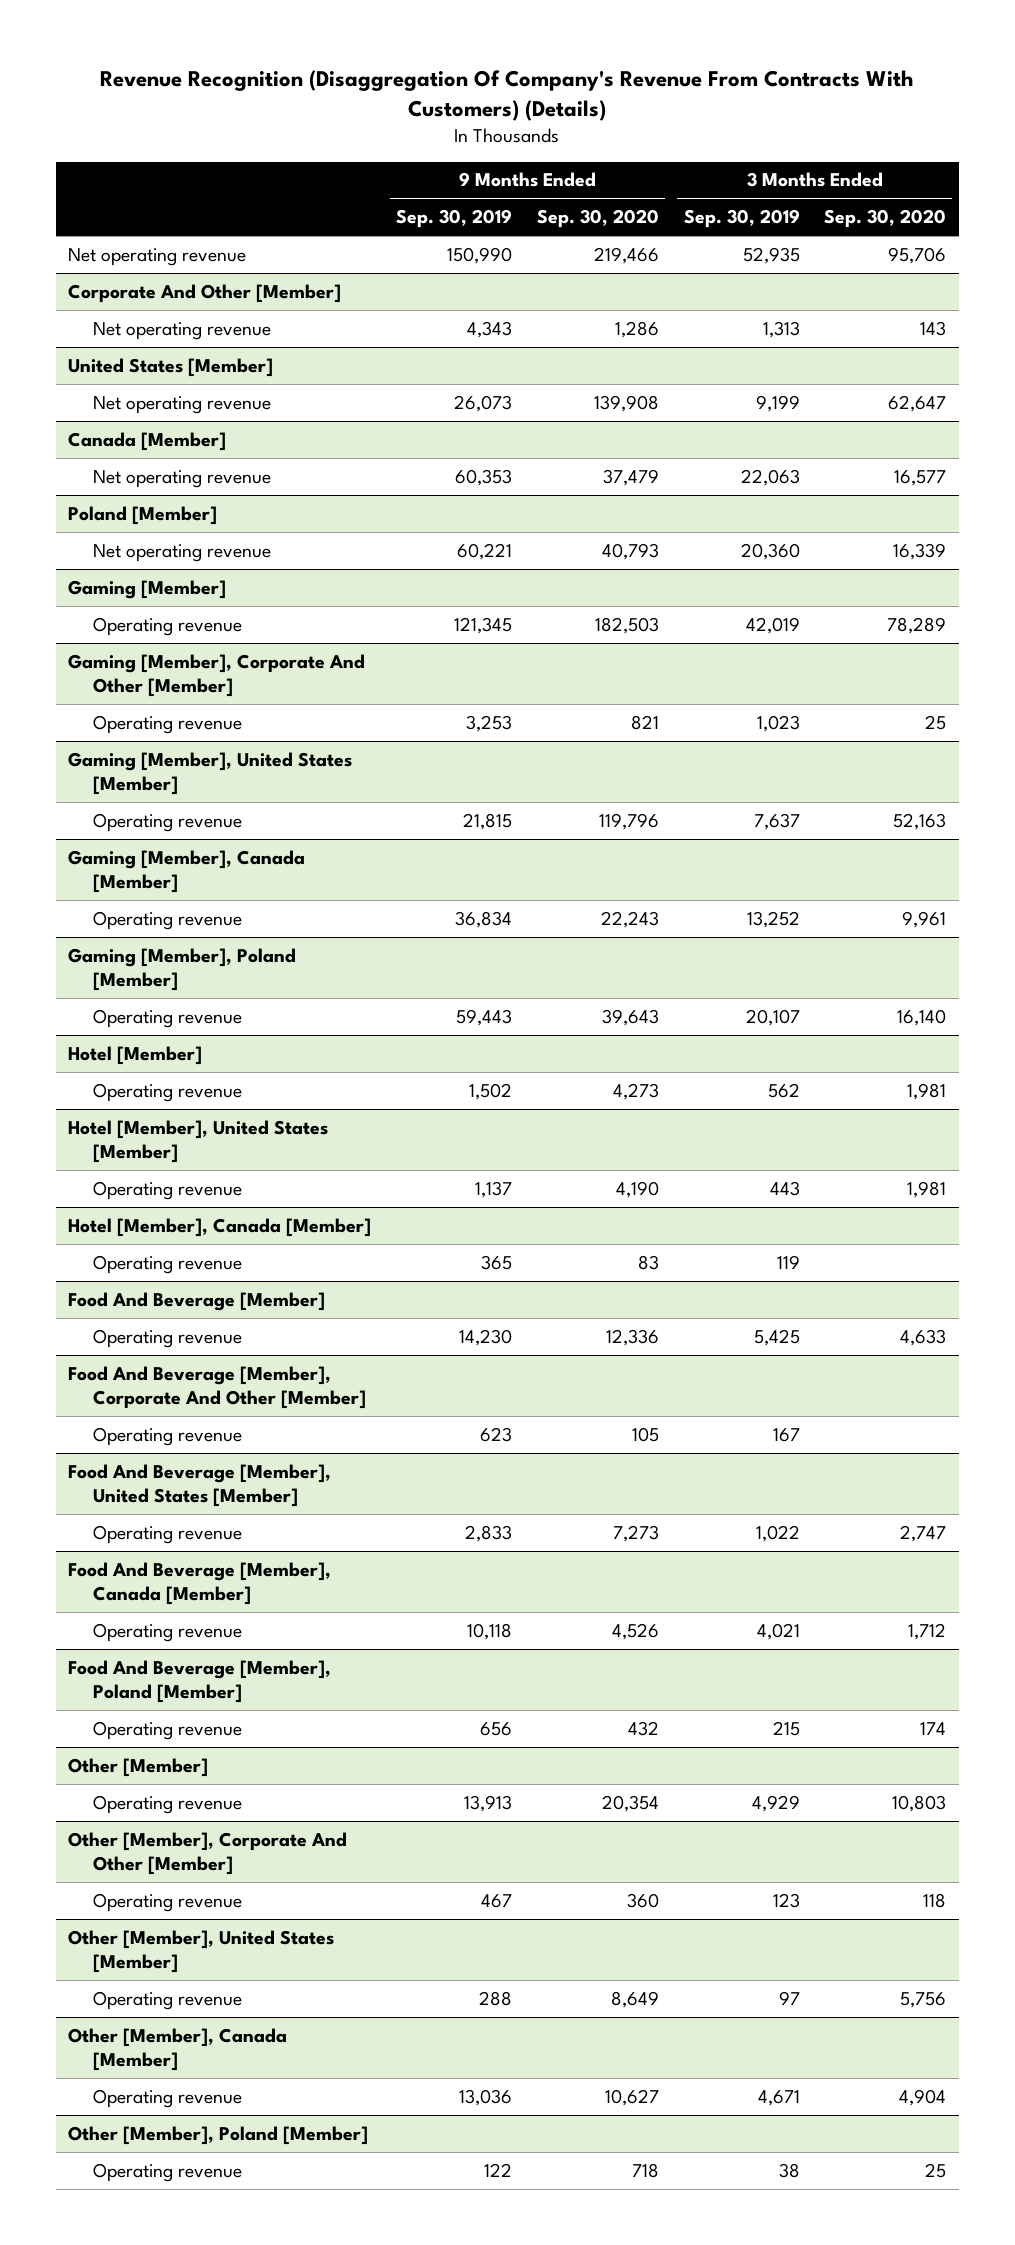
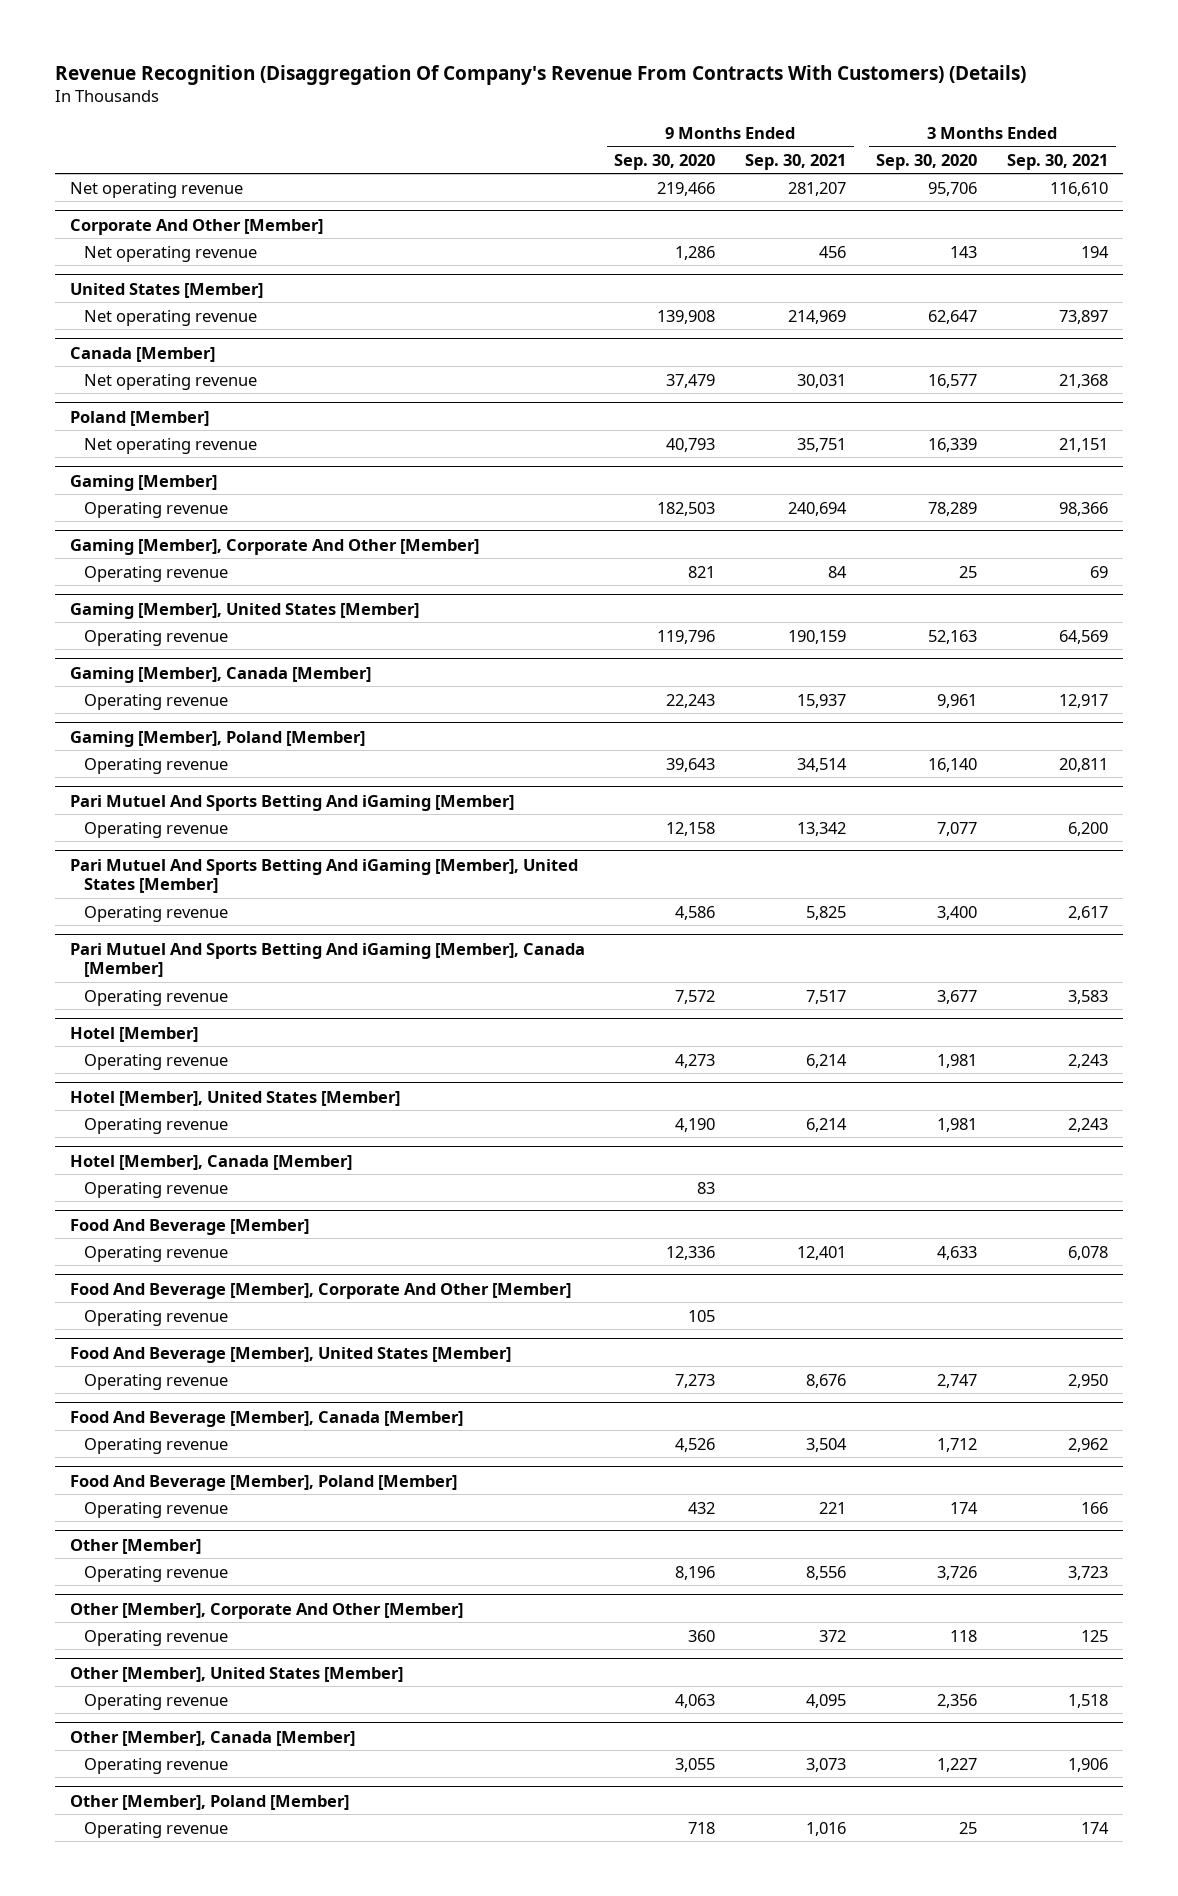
- | 9 Months Ended Sep. 30, 2019 | 9 Months Ended Sep. 30, 2020 | 3 Months Ended Sep. 30, 2019 | 3 Months Ended Sep. 30, 2020
+ | 9 Months Ended Sep. 30, 2020 | 9 Months Ended Sep. 30, 2021 | 3 Months Ended Sep. 30, 2020 | 3 Months Ended Sep. 30, 2021
+ Pari Mutuel And Sports Betting And iGaming [Member]
+ Operating revenue | 12,158 | 13,342 | 7,077 | 6,200
+ Pari Mutuel And Sports Betting And iGaming [Member], United States [Member]
+ Operating revenue | 4,586 | 5,825 | 3,400 | 2,617
+ Pari Mutuel And Sports Betting And iGaming [Member], Canada [Member]
+ Operating revenue | 7,572 | 7,517 | 3,677 | 3,583
@ Other [Member]
- Operating revenue | 13,913 | 20,354 | 4,929 | 10,803
+ Operating revenue | 8,196 | 8,556 | 3,726 | 3,723
@ Other [Member], United States [Member]
- Operating revenue | 288 | 8,649 | 97 | 5,756
+ Operating revenue | 4,063 | 4,095 | 2,356 | 1,518
@ Other [Member], Canada [Member]
- Operating revenue | 13,036 | 10,627 | 4,671 | 4,904
+ Operating revenue | 3,055 | 3,073 | 1,227 | 1,906

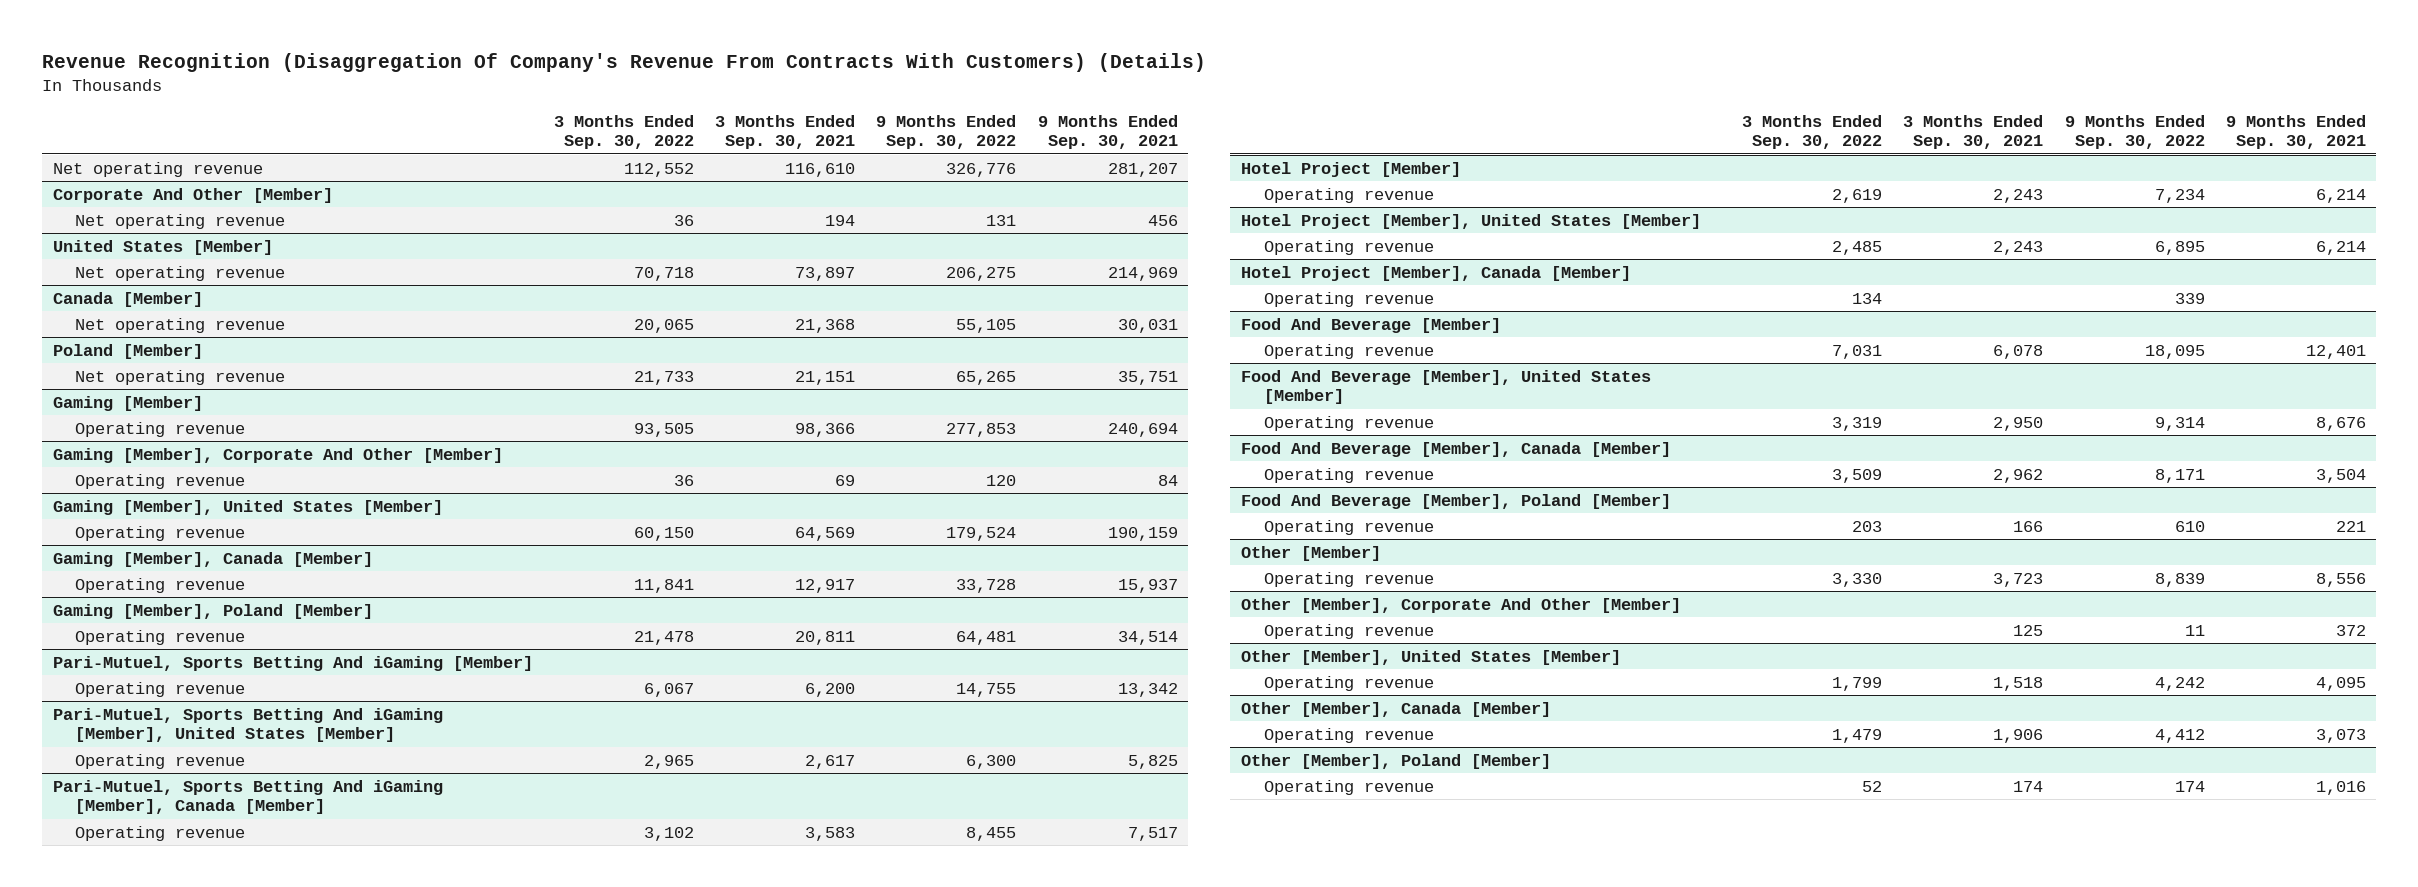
- | 9 Months Ended Sep. 30, 2020 | 9 Months Ended Sep. 30, 2021 | 3 Months Ended Sep. 30, 2020 | 3 Months Ended Sep. 30, 2021
+ | 3 Months Ended Sep. 30, 2022 | 3 Months Ended Sep. 30, 2021 | 9 Months Ended Sep. 30, 2022 | 9 Months Ended Sep. 30, 2021
- Pari Mutuel And Sports Betting And iGaming [Member]
+ Pari-Mutuel, Sports Betting And iGaming [Member]
- Pari Mutuel And Sports Betting And iGaming [Member], United States [Member]
+ Pari-Mutuel, Sports Betting And iGaming [Member], United States [Member]
- Pari Mutuel And Sports Betting And iGaming [Member], Canada [Member]
+ Pari-Mutuel, Sports Betting And iGaming [Member], Canada [Member]
- Hotel [Member]
+ Hotel Project [Member]
- Hotel [Member], United States [Member]
+ Hotel Project [Member], United States [Member]
- Hotel [Member], Canada [Member]
+ Hotel Project [Member], Canada [Member]
- Food And Beverage [Member], Corporate And Other [Member]
- Operating revenue | 105 | | |

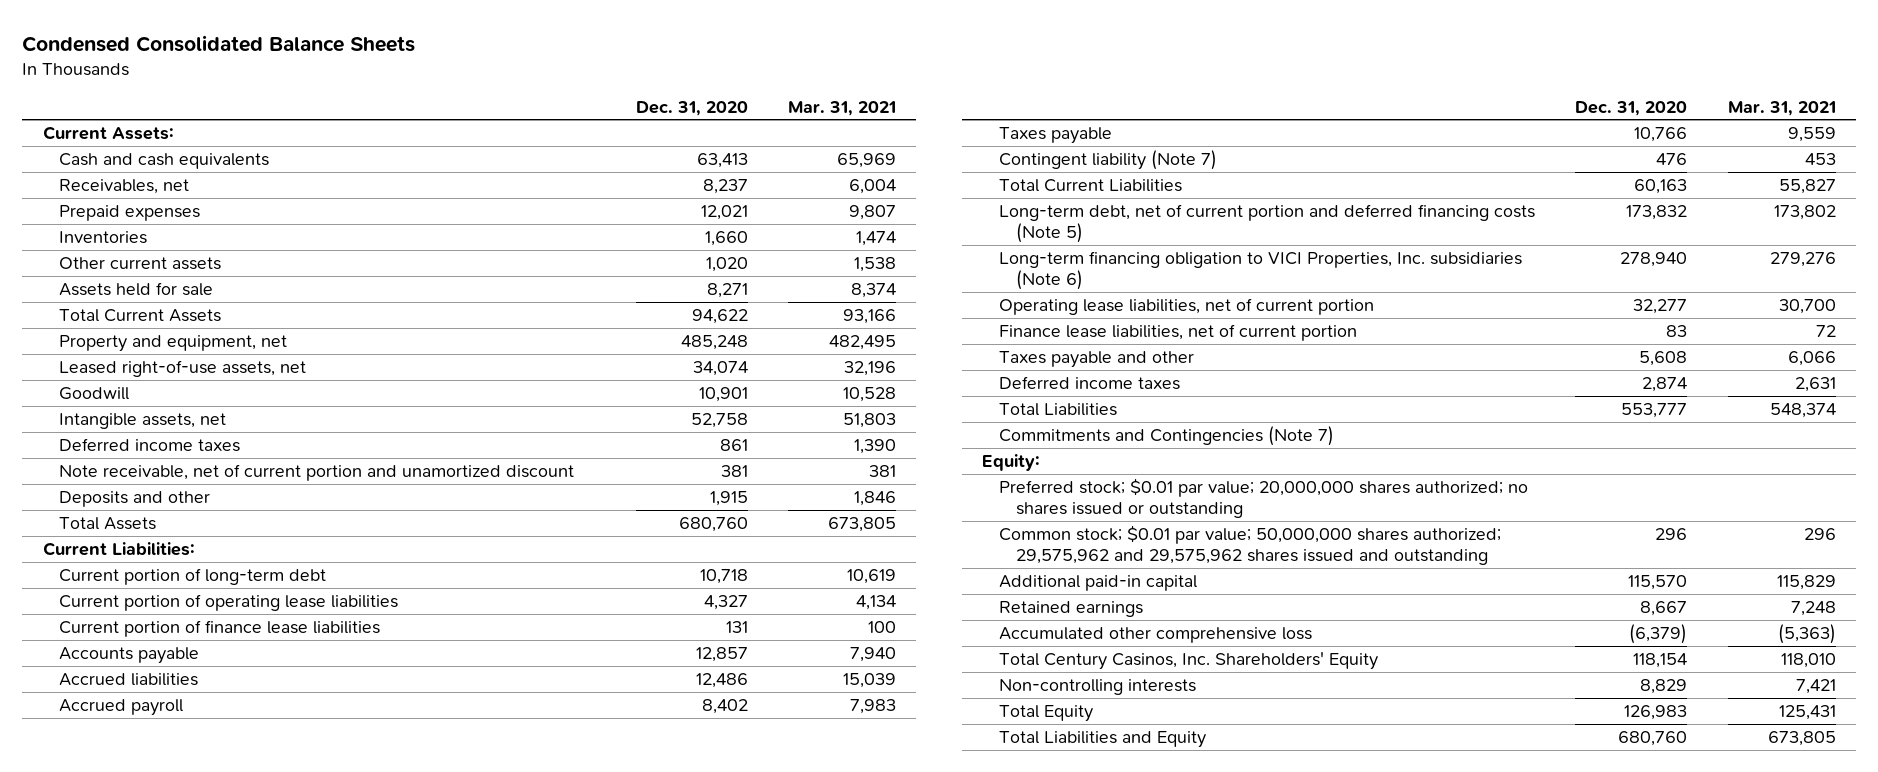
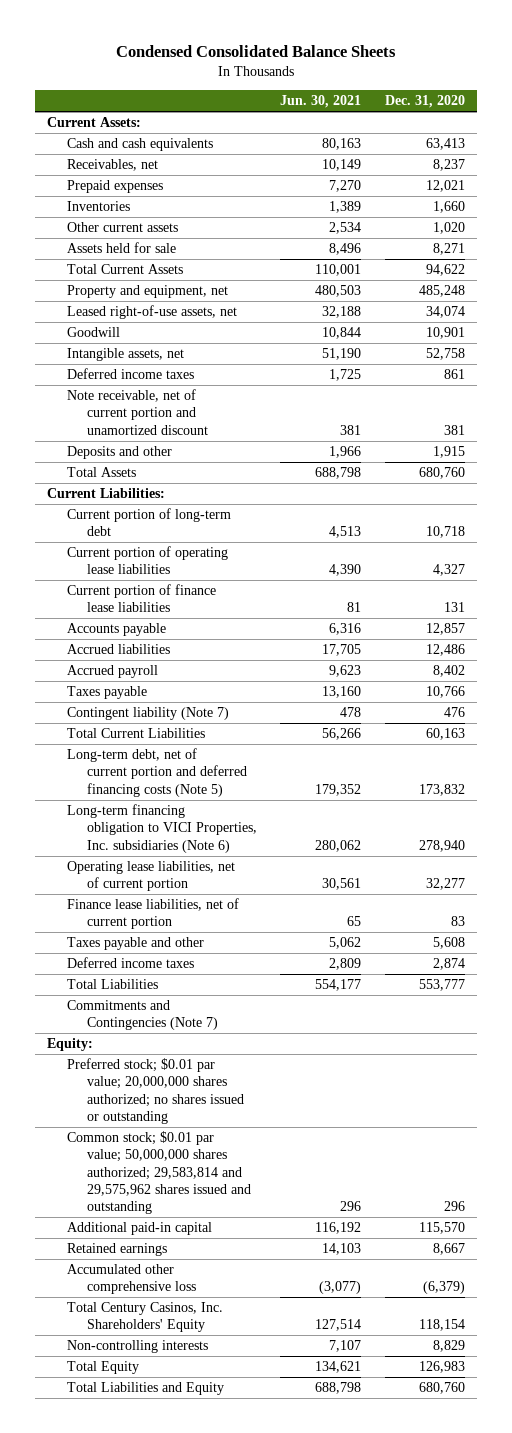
- | Dec. 31, 2020 | Mar. 31, 2021
+ | Jun. 30, 2021 | Dec. 31, 2020
- Common stock; $0.01 par value; 50,000,000 shares authorized; 29,575,962 and 29,575,962 shares issued and outstanding | 296 | 296
+ Common stock; $0.01 par value; 50,000,000 shares authorized; 29,583,814 and 29,575,962 shares issued and outstanding | 296 | 296

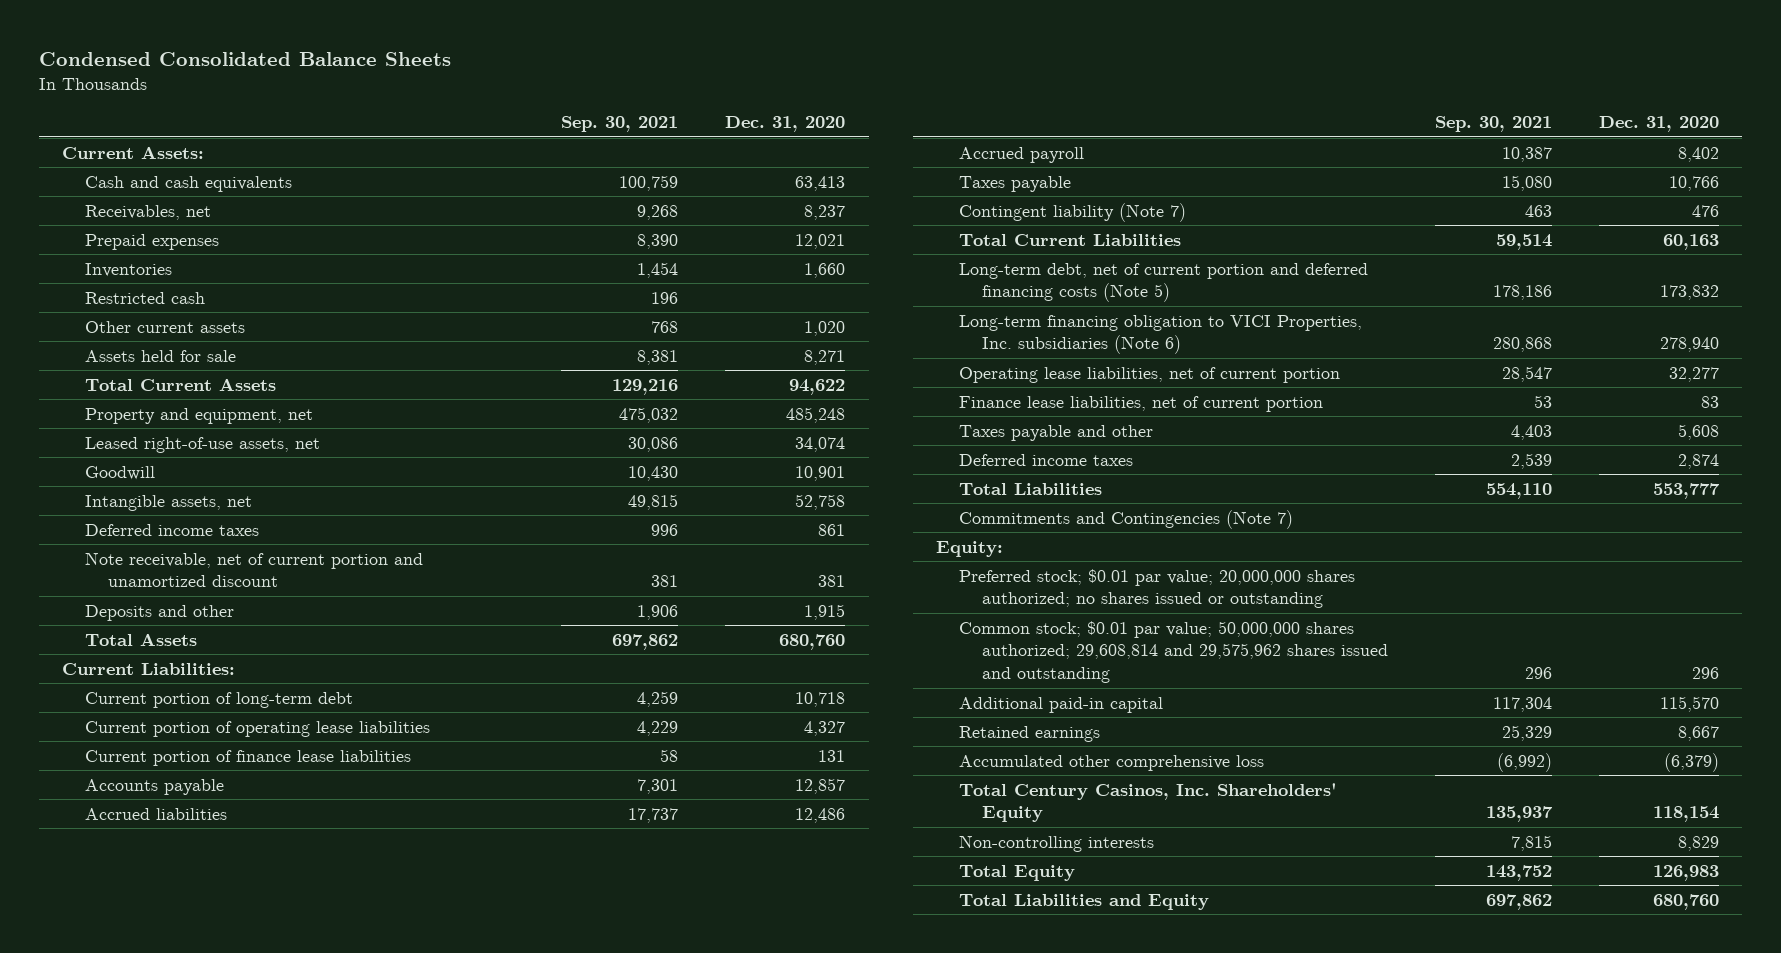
- | Jun. 30, 2021 | Dec. 31, 2020
+ | Sep. 30, 2021 | Dec. 31, 2020
+ Restricted cash | 196 |
- Common stock; $0.01 par value; 50,000,000 shares authorized; 29,583,814 and 29,575,962 shares issued and outstanding | 296 | 296
+ Common stock; $0.01 par value; 50,000,000 shares authorized; 29,608,814 and 29,575,962 shares issued and outstanding | 296 | 296

